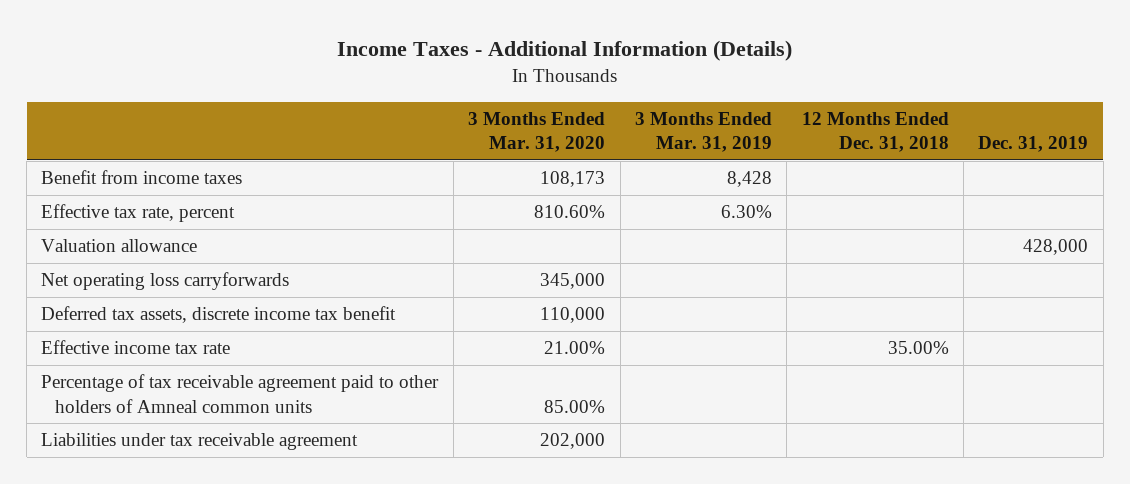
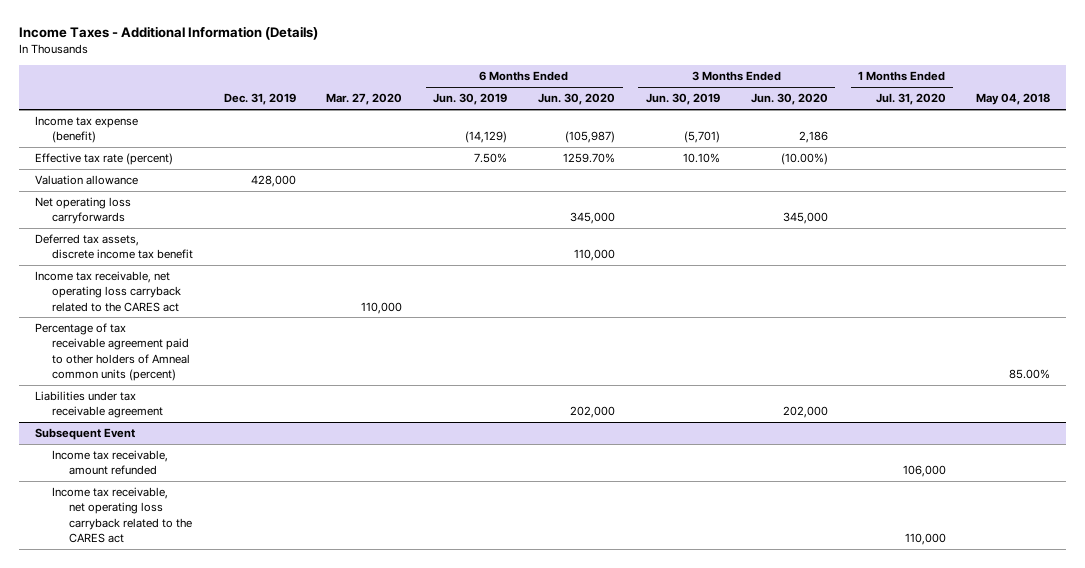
- | 3 Months Ended Mar. 31, 2020 | 3 Months Ended Mar. 31, 2019 | 12 Months Ended Dec. 31, 2018 | Dec. 31, 2019
+ | Dec. 31, 2019 | Mar. 27, 2020 | 6 Months Ended Jun. 30, 2019 | 6 Months Ended Jun. 30, 2020 | 3 Months Ended Jun. 30, 2019 | 3 Months Ended Jun. 30, 2020 | 1 Months Ended Jul. 31, 2020 | May 04, 2018
- Benefit from income taxes | 108,173 | 8,428 | |
- Effective tax rate, percent | 810.60% | 6.30% | |
+ Income tax expense (benefit) | | | (14,129) | (105,987) | (5,701) | 2,186 | |
+ Effective tax rate (percent) | | | 7.50% | 1259.70% | 10.10% | (10.00%) | |
- Effective income tax rate | 21.00% | | 35.00% |
- Percentage of tax receivable agreement paid to other holders of Amneal common units | 85.00% | | |
+ Income tax receivable, net operating loss carryback related to the CARES act | | 110,000 | | | | | |
+ Percentage of tax receivable agreement paid to other holders of Amneal common units (percent) | | | | | | | | 85.00%
+ Subsequent Event
+ Income tax receivable, amount refunded | | | | | | | 106,000 |
+ Income tax receivable, net operating loss carryback related to the CARES act | | | | | | | 110,000 |

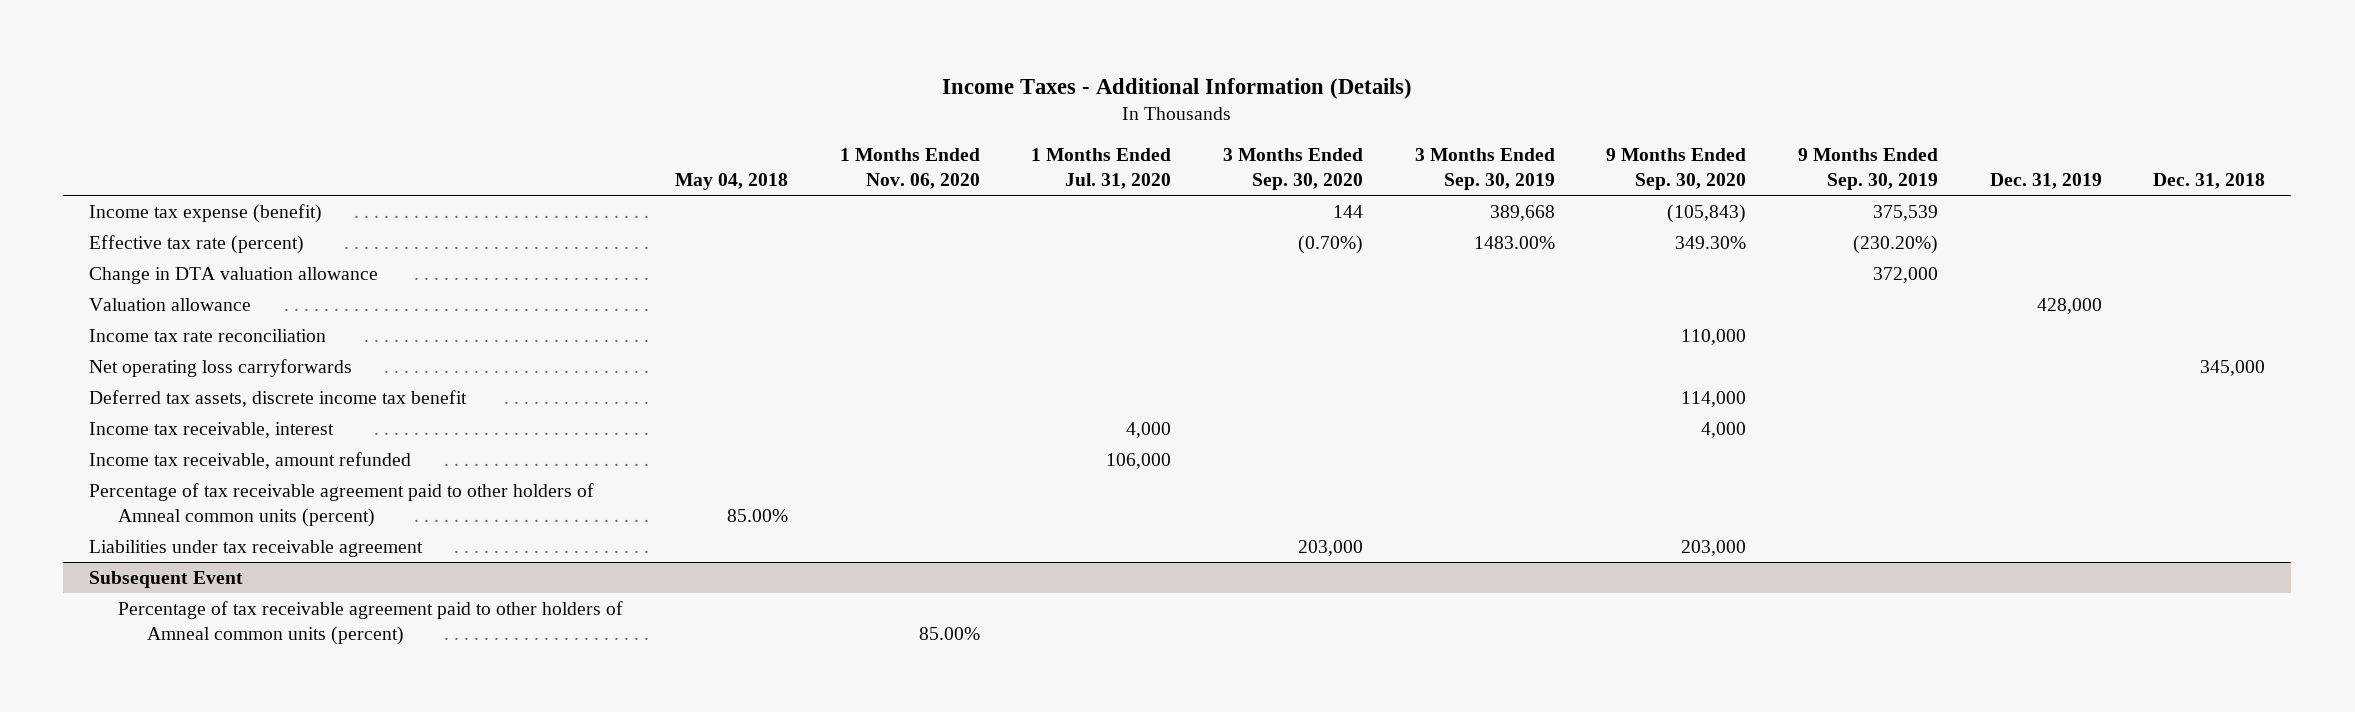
- | Dec. 31, 2019 | Mar. 27, 2020 | 6 Months Ended Jun. 30, 2019 | 6 Months Ended Jun. 30, 2020 | 3 Months Ended Jun. 30, 2019 | 3 Months Ended Jun. 30, 2020 | 1 Months Ended Jul. 31, 2020 | May 04, 2018
+ | May 04, 2018 | 1 Months Ended Nov. 06, 2020 | 1 Months Ended Jul. 31, 2020 | 3 Months Ended Sep. 30, 2020 | 3 Months Ended Sep. 30, 2019 | 9 Months Ended Sep. 30, 2020 | 9 Months Ended Sep. 30, 2019 | Dec. 31, 2019 | Dec. 31, 2018
+ Change in DTA valuation allowance | | | | | | | 372,000 | |
+ Income tax rate reconciliation | | | | | | 110,000 | | |
- Income tax receivable, net operating loss carryback related to the CARES act | | 110,000 | | | | | |
+ Income tax receivable, interest | | | 4,000 | | | 4,000 | | |
+ Income tax receivable, amount refunded | | | 106,000 | | | | | |
@ Subsequent Event
- Income tax receivable, amount refunded | | | | | | | 106,000 |
- Income tax receivable, net operating loss carryback related to the CARES act | | | | | | | 110,000 |
+ Percentage of tax receivable agreement paid to other holders of Amneal common units (percent) | | 85.00% | | | | | | |

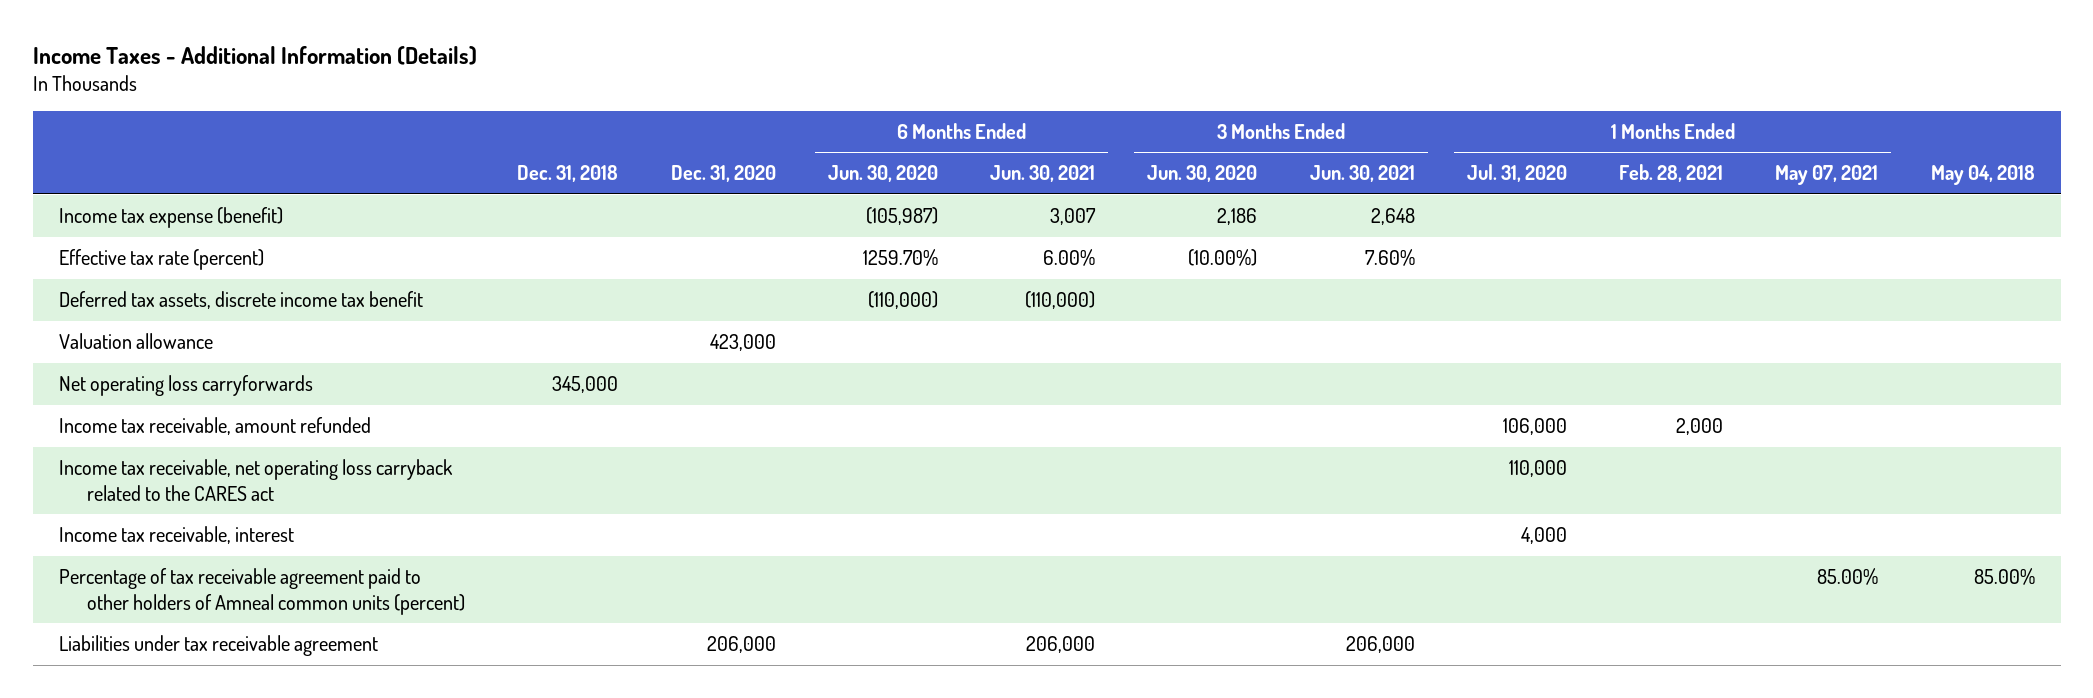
- | May 04, 2018 | 1 Months Ended Nov. 06, 2020 | 1 Months Ended Jul. 31, 2020 | 3 Months Ended Sep. 30, 2020 | 3 Months Ended Sep. 30, 2019 | 9 Months Ended Sep. 30, 2020 | 9 Months Ended Sep. 30, 2019 | Dec. 31, 2019 | Dec. 31, 2018
+ | Dec. 31, 2018 | Dec. 31, 2020 | 6 Months Ended Jun. 30, 2020 | 6 Months Ended Jun. 30, 2021 | 3 Months Ended Jun. 30, 2020 | 3 Months Ended Jun. 30, 2021 | 1 Months Ended Jul. 31, 2020 | 1 Months Ended Feb. 28, 2021 | 1 Months Ended May 07, 2021 | May 04, 2018
- Change in DTA valuation allowance | | | | | | | 372,000 | |
moved up: Deferred tax assets, discrete income tax benefit | | | (110,000) | (110,000) | | | | | |
- Income tax rate reconciliation | | | | | | 110,000 | | |
+ Income tax receivable, net operating loss carryback related to the CARES act | | | | | | | 110,000 | | |
moved down: Income tax receivable, interest | | | | | | | 4,000 | | |
- Subsequent Event
- Percentage of tax receivable agreement paid to other holders of Amneal common units (percent) | | 85.00% | | | | | | |

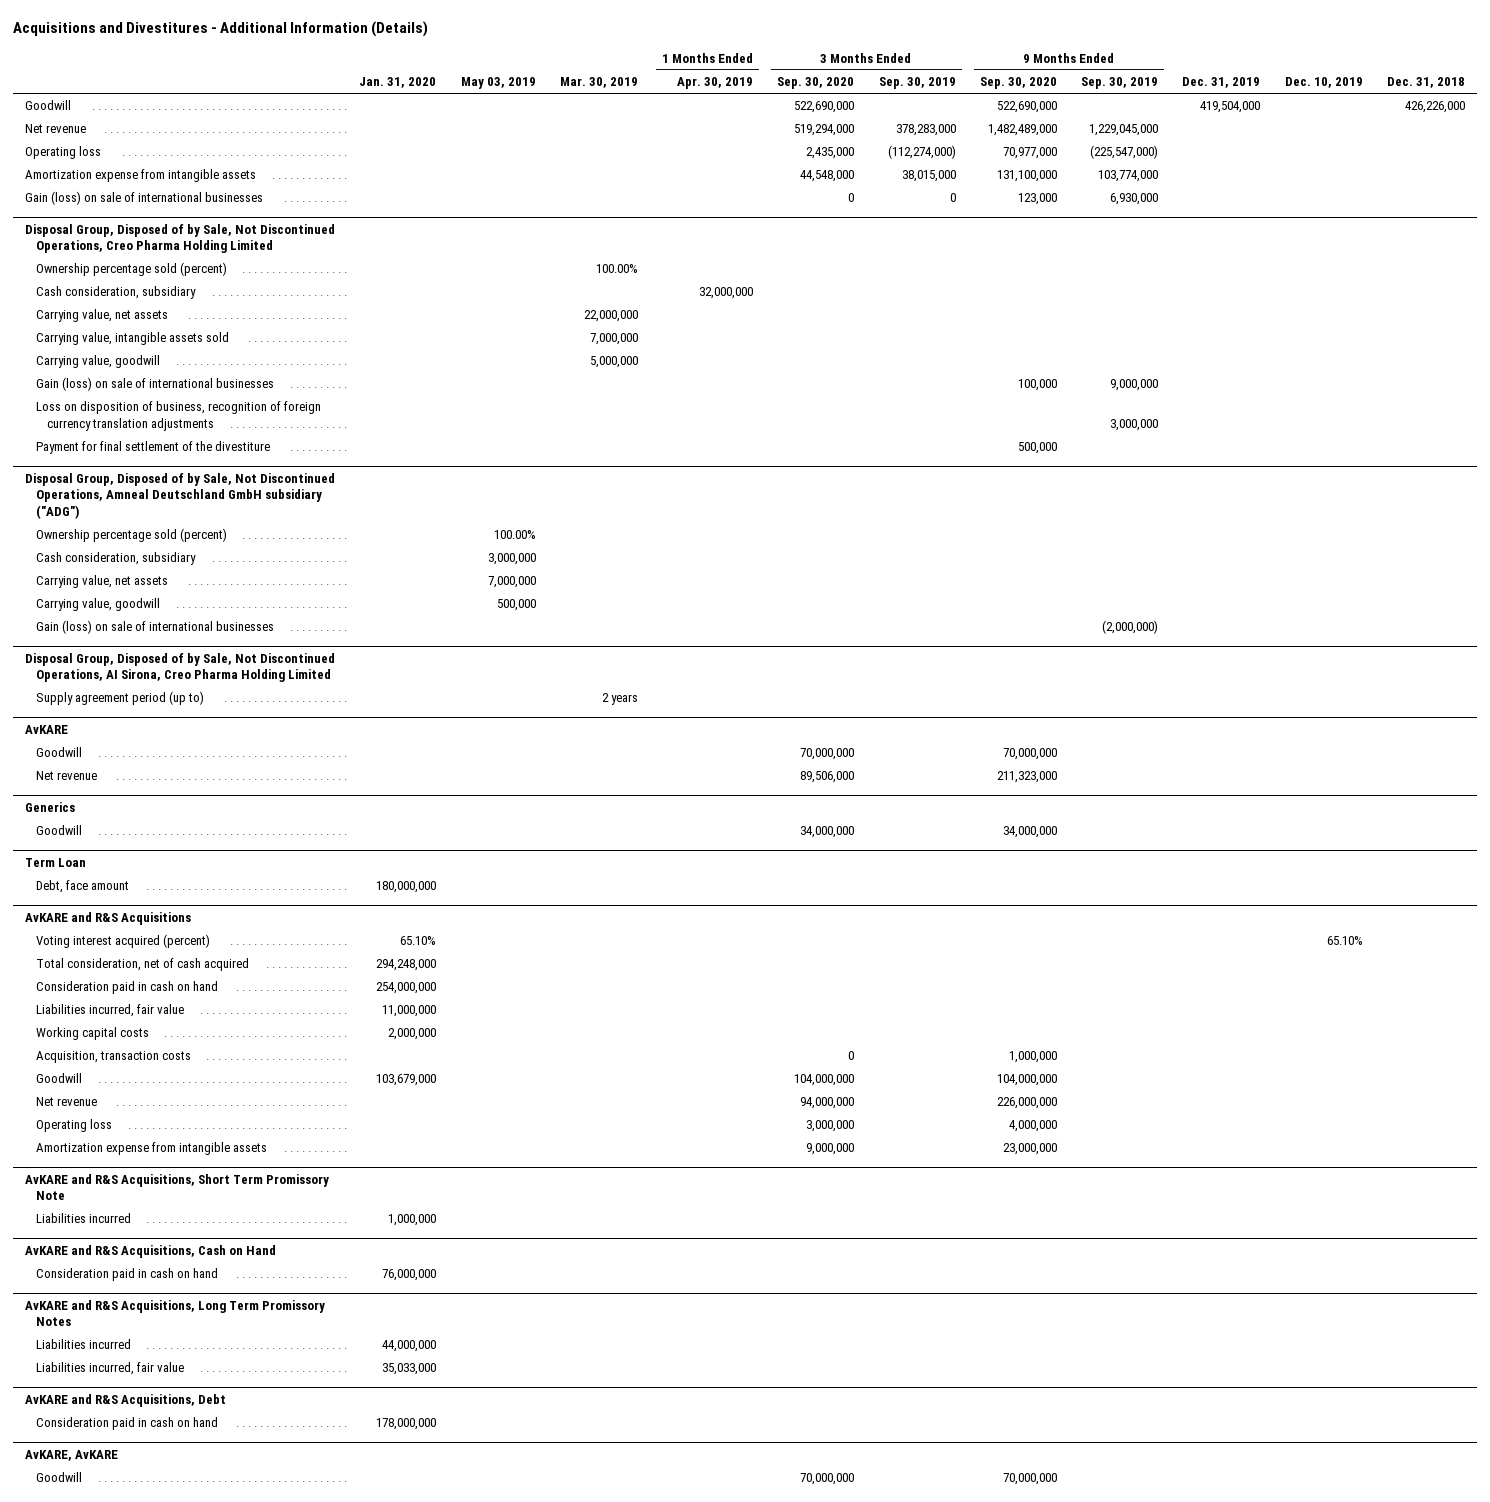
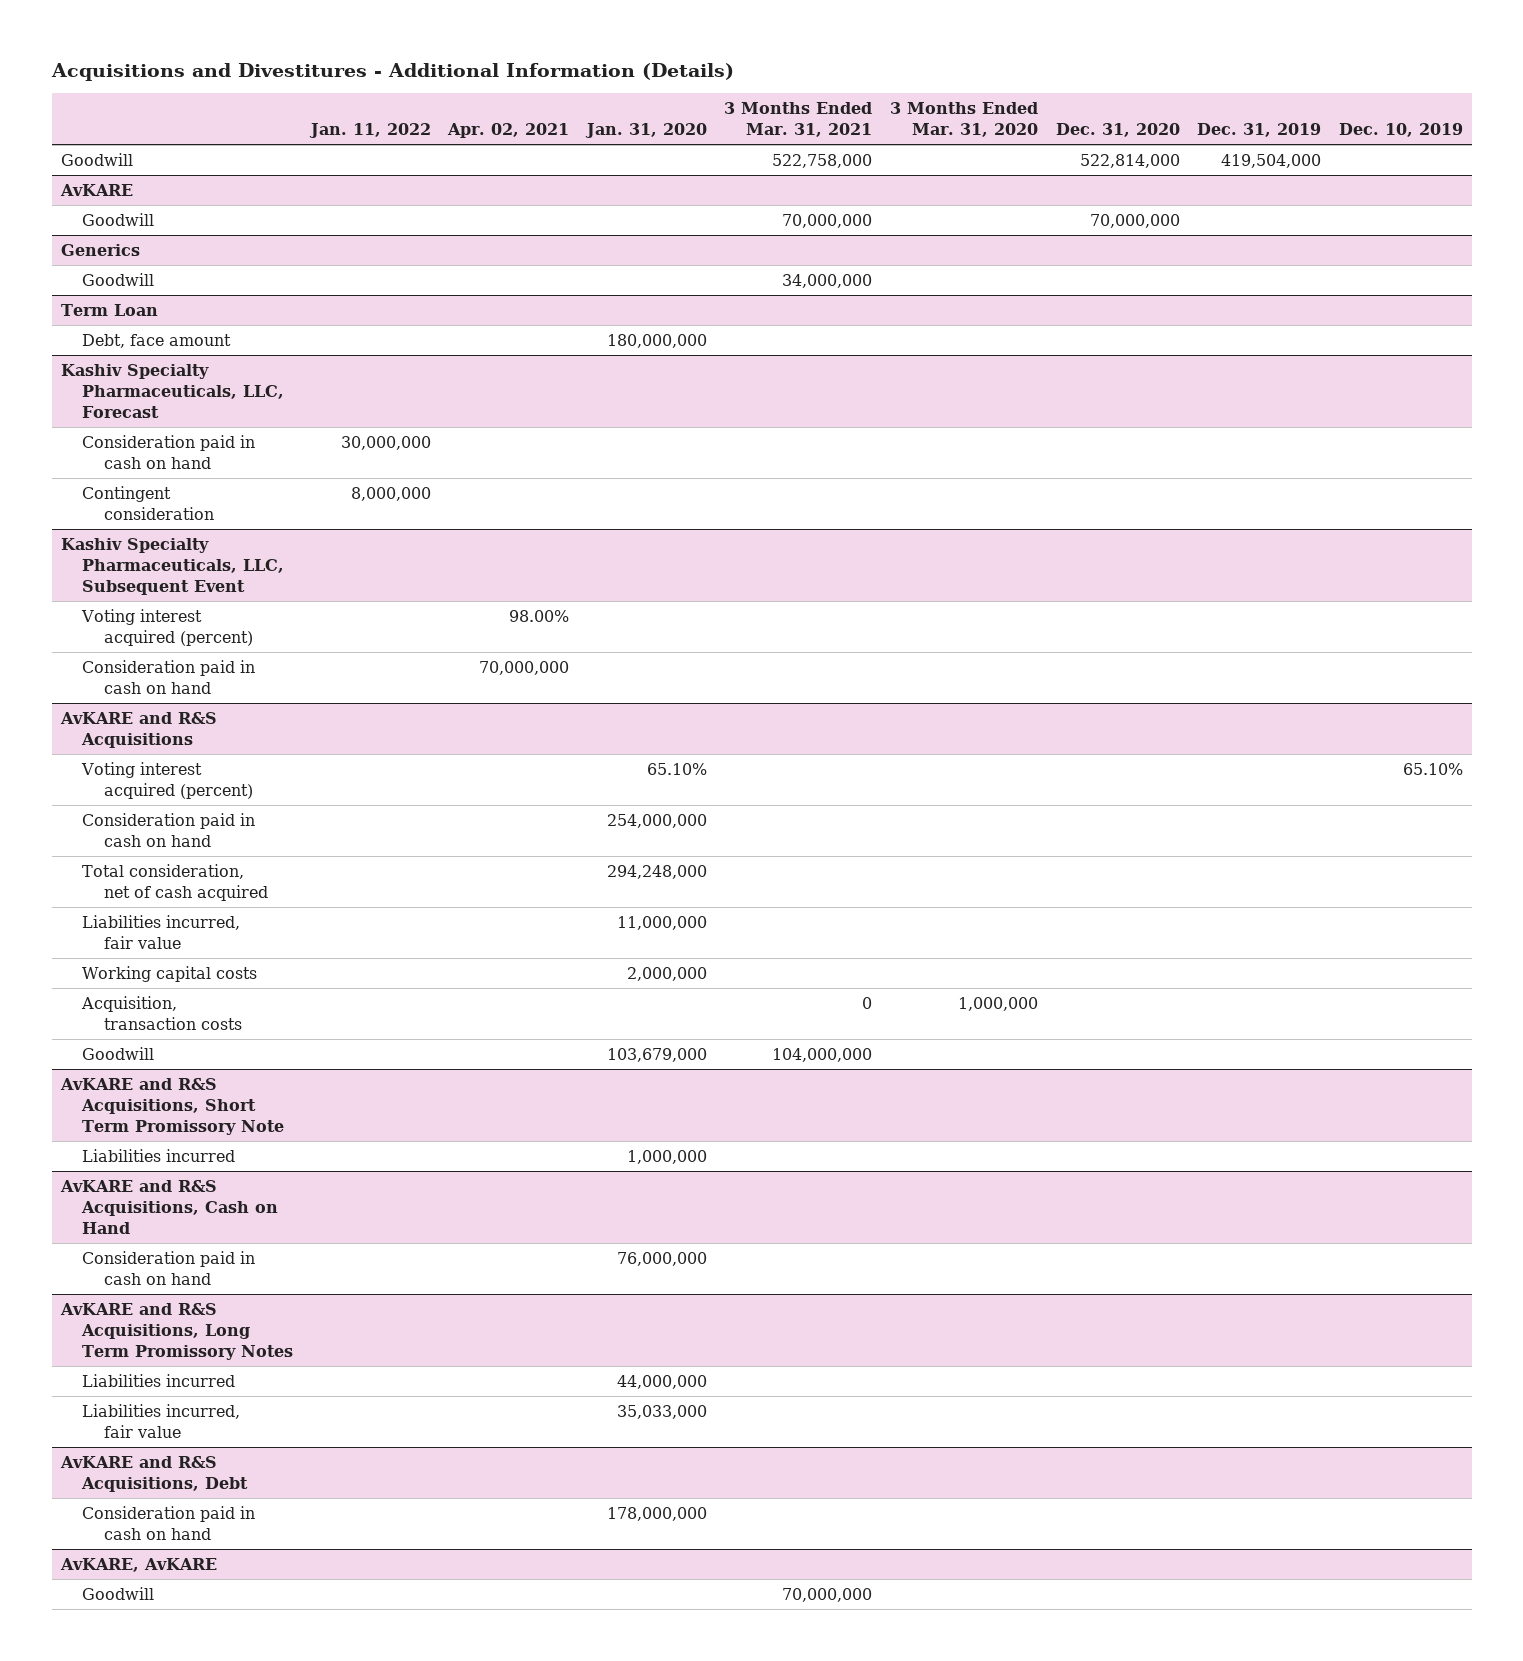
- | Jan. 31, 2020 | May 03, 2019 | Mar. 30, 2019 | 1 Months Ended Apr. 30, 2019 | 3 Months Ended Sep. 30, 2020 | 3 Months Ended Sep. 30, 2019 | 9 Months Ended Sep. 30, 2020 | 9 Months Ended Sep. 30, 2019 | Dec. 31, 2019 | Dec. 10, 2019 | Dec. 31, 2018
+ | Jan. 11, 2022 | Apr. 02, 2021 | Jan. 31, 2020 | 3 Months Ended Mar. 31, 2021 | 3 Months Ended Mar. 31, 2020 | Dec. 31, 2020 | Dec. 31, 2019 | Dec. 10, 2019
- Net revenue | | | | | 519,294,000 | 378,283,000 | 1,482,489,000 | 1,229,045,000 | | |
- Operating loss | | | | | 2,435,000 | (112,274,000) | 70,977,000 | (225,547,000) | | |
- Amortization expense from intangible assets | | | | | 44,548,000 | 38,015,000 | 131,100,000 | 103,774,000 | | |
- Gain (loss) on sale of international businesses | | | | | 0 | 0 | 123,000 | 6,930,000 | | |
- Disposal Group, Disposed of by Sale, Not Discontinued Operations, Creo Pharma Holding Limited
- Ownership percentage sold (percent) | | | 100.00% | | | | | | | |
- Cash consideration, subsidiary | | | | 32,000,000 | | | | | | |
- Carrying value, net assets | | | 22,000,000 | | | | | | | |
- Carrying value, intangible assets sold | | | 7,000,000 | | | | | | | |
- Carrying value, goodwill | | | 5,000,000 | | | | | | | |
- Gain (loss) on sale of international businesses | | | | | | | 100,000 | 9,000,000 | | |
- Loss on disposition of business, recognition of foreign currency translation adjustments | | | | | | | | 3,000,000 | | |
- Payment for final settlement of the divestiture | | | | | | | 500,000 | | | |
- Disposal Group, Disposed of by Sale, Not Discontinued Operations, Amneal Deutschland GmbH subsidiary ("ADG")
- Ownership percentage sold (percent) | | 100.00% | | | | | | | | |
- Cash consideration, subsidiary | | 3,000,000 | | | | | | | | |
- Carrying value, net assets | | 7,000,000 | | | | | | | | |
- Carrying value, goodwill | | 500,000 | | | | | | | | |
- Gain (loss) on sale of international businesses | | | | | | | | (2,000,000) | | |
- Disposal Group, Disposed of by Sale, Not Discontinued Operations, AI Sirona, Creo Pharma Holding Limited
- Supply agreement period (up to) | | | 2 years | | | | | | | |
@ AvKARE
- Net revenue | | | | | 89,506,000 | | 211,323,000 | | | |
+ Kashiv Specialty Pharmaceuticals, LLC, Forecast
+ Consideration paid in cash on hand | 30,000,000 | | | | | | |
+ Contingent consideration | 8,000,000 | | | | | | |
+ Kashiv Specialty Pharmaceuticals, LLC, Subsequent Event
+ Voting interest acquired (percent) | | 98.00% | | | | | |
+ Consideration paid in cash on hand | | 70,000,000 | | | | | |
@ AvKARE and R&S Acquisitions
moved down: Total consideration, net of cash acquired | | | 294,248,000 | | | | |
- Net revenue | | | | | 94,000,000 | | 226,000,000 | | | |
- Operating loss | | | | | 3,000,000 | | 4,000,000 | | | |
- Amortization expense from intangible assets | | | | | 9,000,000 | | 23,000,000 | | | |

